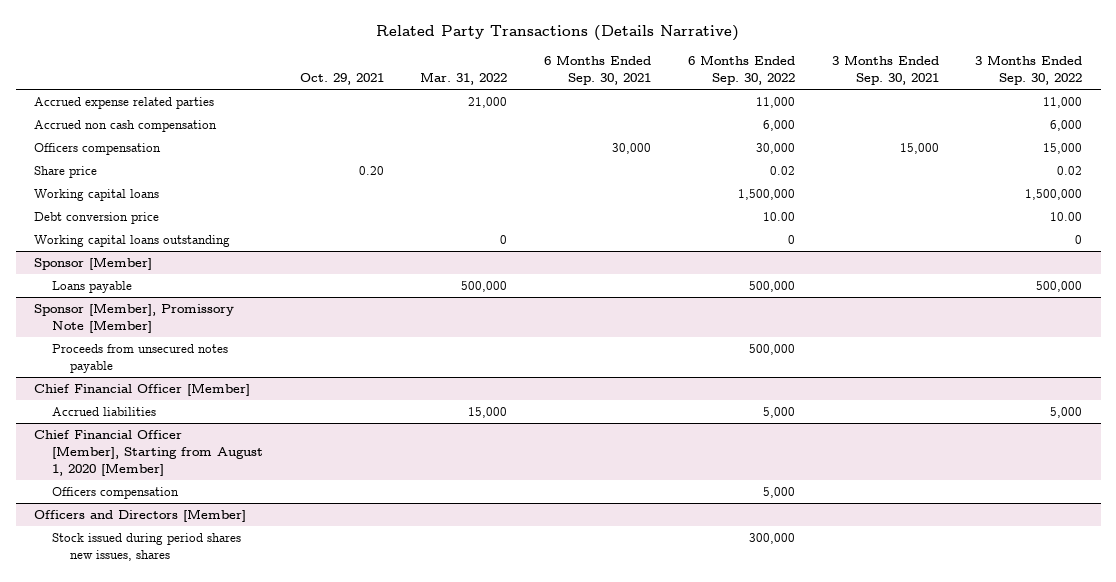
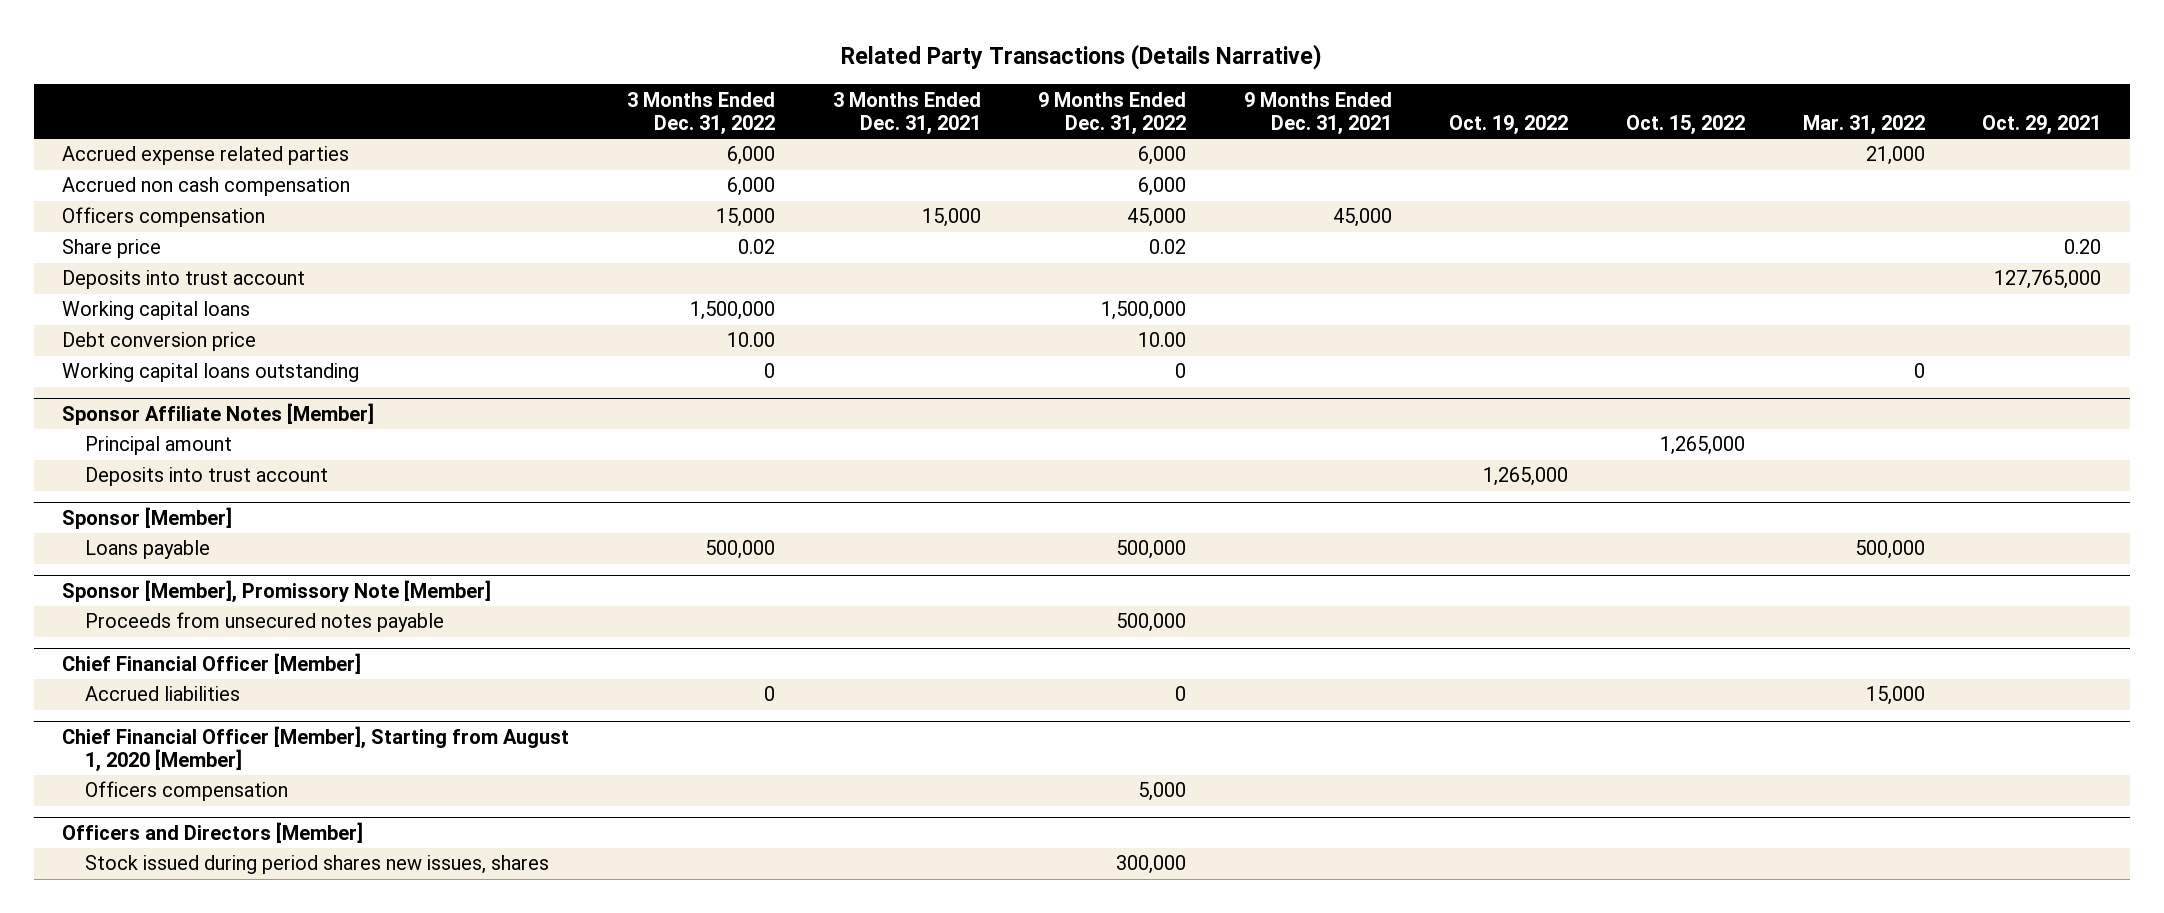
- | Oct. 29, 2021 | Mar. 31, 2022 | 6 Months Ended Sep. 30, 2021 | 6 Months Ended Sep. 30, 2022 | 3 Months Ended Sep. 30, 2021 | 3 Months Ended Sep. 30, 2022
+ | 3 Months Ended Dec. 31, 2022 | 3 Months Ended Dec. 31, 2021 | 9 Months Ended Dec. 31, 2022 | 9 Months Ended Dec. 31, 2021 | Oct. 19, 2022 | Oct. 15, 2022 | Mar. 31, 2022 | Oct. 29, 2021
+ Deposits into trust account | | | | | | | | 127,765,000
+ Sponsor Affiliate Notes [Member]
+ Principal amount | | | | | | 1,265,000 | |
+ Deposits into trust account | | | | | 1,265,000 | | |

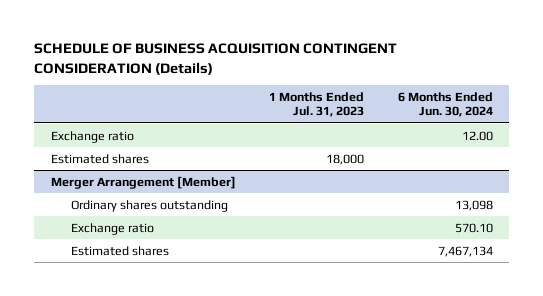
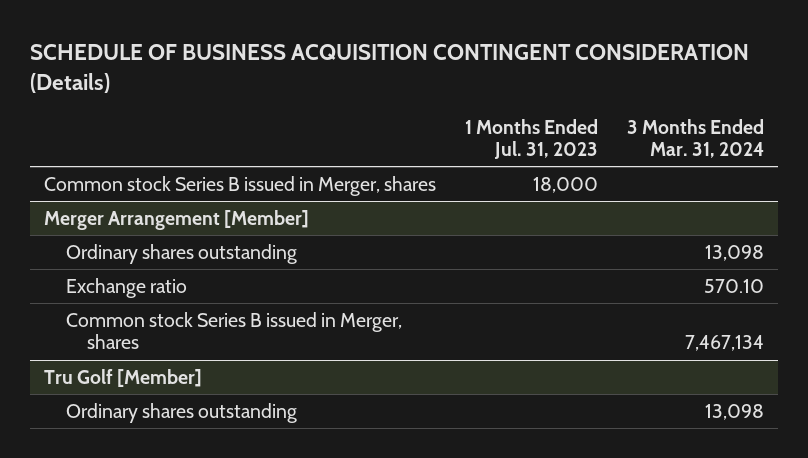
- | 1 Months Ended Jul. 31, 2023 | 6 Months Ended Jun. 30, 2024
+ | 1 Months Ended Jul. 31, 2023 | 3 Months Ended Mar. 31, 2024
- Exchange ratio | | 12.00
- Estimated shares | 18,000 |
+ Common stock Series B issued in Merger, shares | 18,000 |
@ Merger Arrangement [Member]
- Estimated shares | | 7,467,134
+ Common stock Series B issued in Merger, shares | | 7,467,134
+ Tru Golf [Member]
+ Ordinary shares outstanding | | 13,098

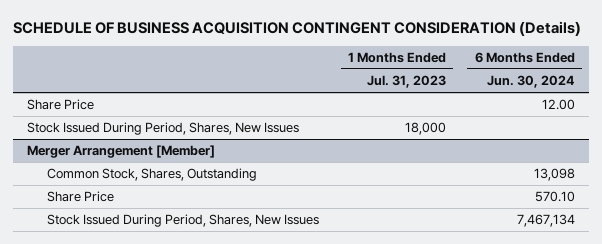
- | 1 Months Ended Jul. 31, 2023 | 3 Months Ended Mar. 31, 2024
+ | 1 Months Ended Jul. 31, 2023 | 6 Months Ended Jun. 30, 2024
- Common stock Series B issued in Merger, shares | 18,000 |
+ Share Price | | 12.00
+ Stock Issued During Period, Shares, New Issues | 18,000 |
@ Merger Arrangement [Member]
- Ordinary shares outstanding | | 13,098
- Exchange ratio | | 570.10
- Common stock Series B issued in Merger, shares | | 7,467,134
- Tru Golf [Member]
- Ordinary shares outstanding | | 13,098
@ Merger Arrangement [Member]
+ Common Stock, Shares, Outstanding | | 13,098
+ Share Price | | 570.10
+ Stock Issued During Period, Shares, New Issues | | 7,467,134

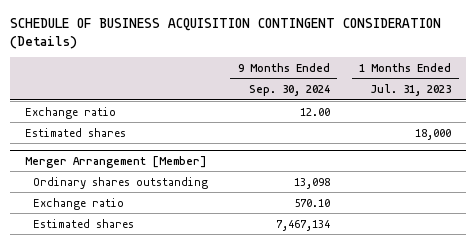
- | 1 Months Ended Jul. 31, 2023 | 6 Months Ended Jun. 30, 2024
+ | 9 Months Ended Sep. 30, 2024 | 1 Months Ended Jul. 31, 2023
- Share Price | | 12.00
- Stock Issued During Period, Shares, New Issues | 18,000 |
+ Exchange ratio | 12.00 |
+ Estimated shares | | 18,000
@ Merger Arrangement [Member]
- Common Stock, Shares, Outstanding | | 13,098
- Share Price | | 570.10
- Stock Issued During Period, Shares, New Issues | | 7,467,134
+ Ordinary shares outstanding | 13,098 |
+ Exchange ratio | 570.10 |
+ Estimated shares | 7,467,134 |

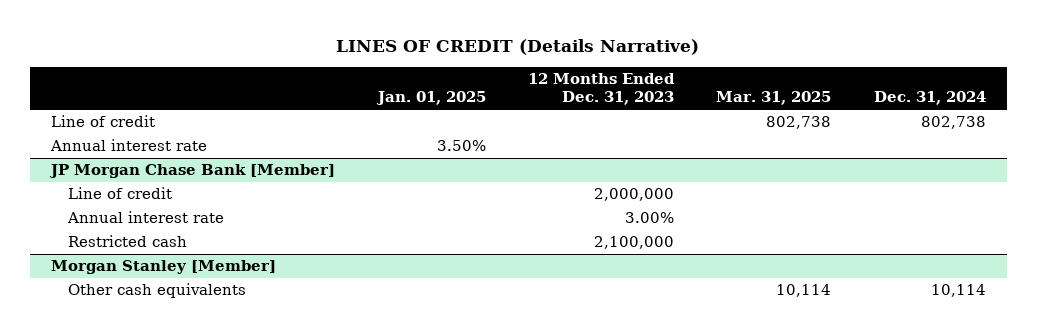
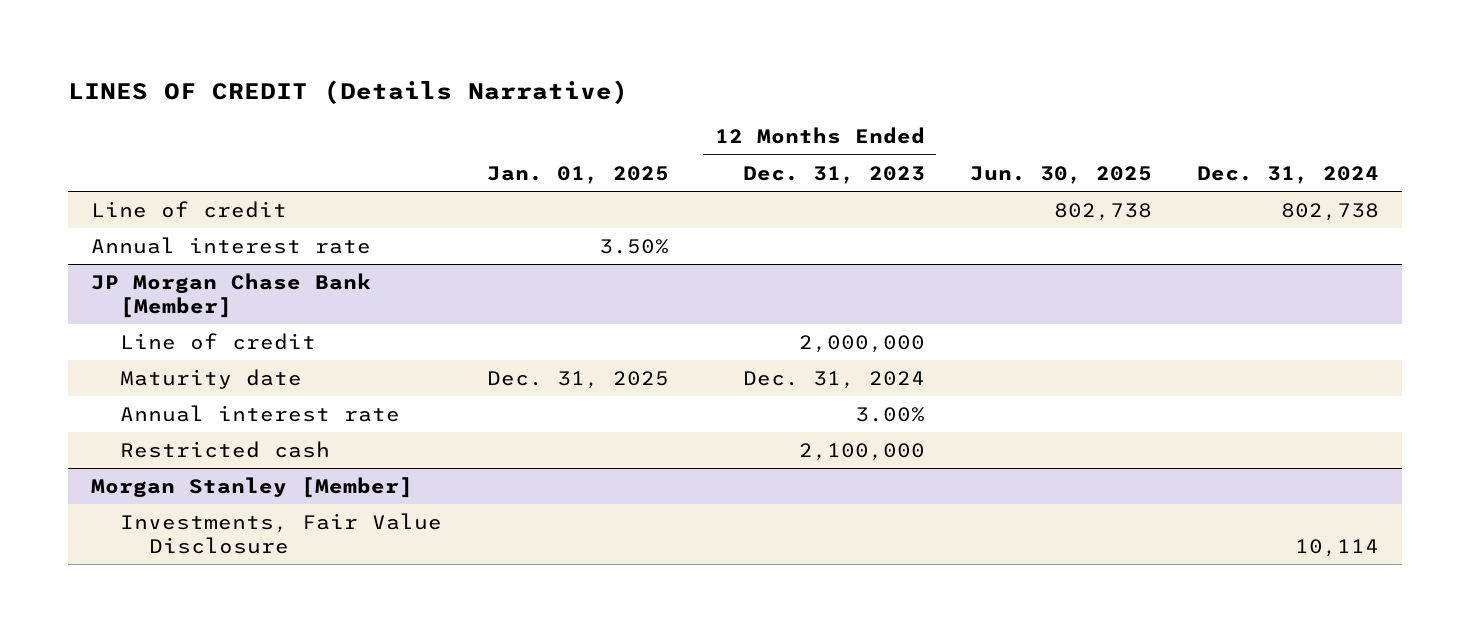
- | Jan. 01, 2025 | 12 Months Ended Dec. 31, 2023 | Mar. 31, 2025 | Dec. 31, 2024
+ | Jan. 01, 2025 | 12 Months Ended Dec. 31, 2023 | Jun. 30, 2025 | Dec. 31, 2024
@ JP Morgan Chase Bank [Member]
+ Maturity date | Dec. 31, 2025 | Dec. 31, 2024 | |
@ Morgan Stanley [Member]
- Other cash equivalents | | | 10,114 | 10,114
+ Investments, Fair Value Disclosure | | | | 10,114

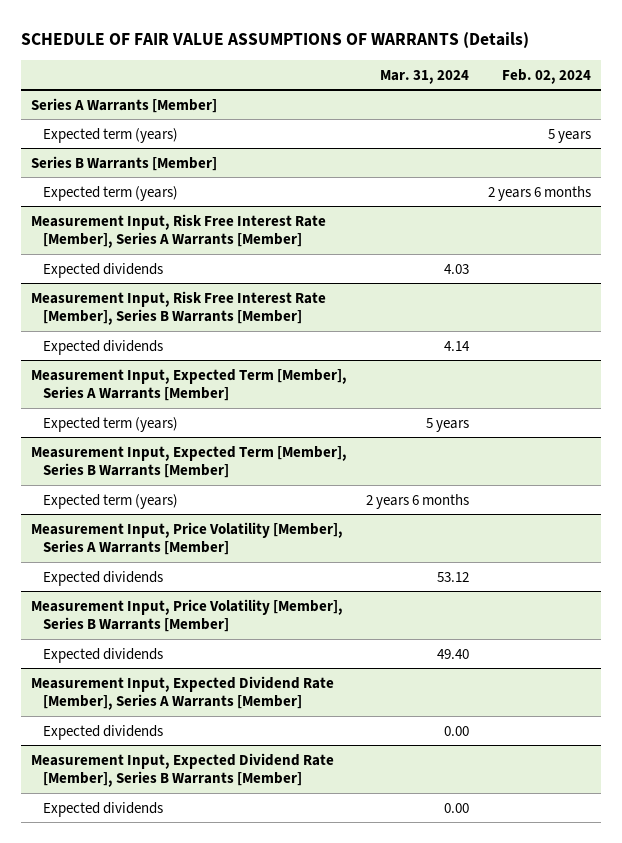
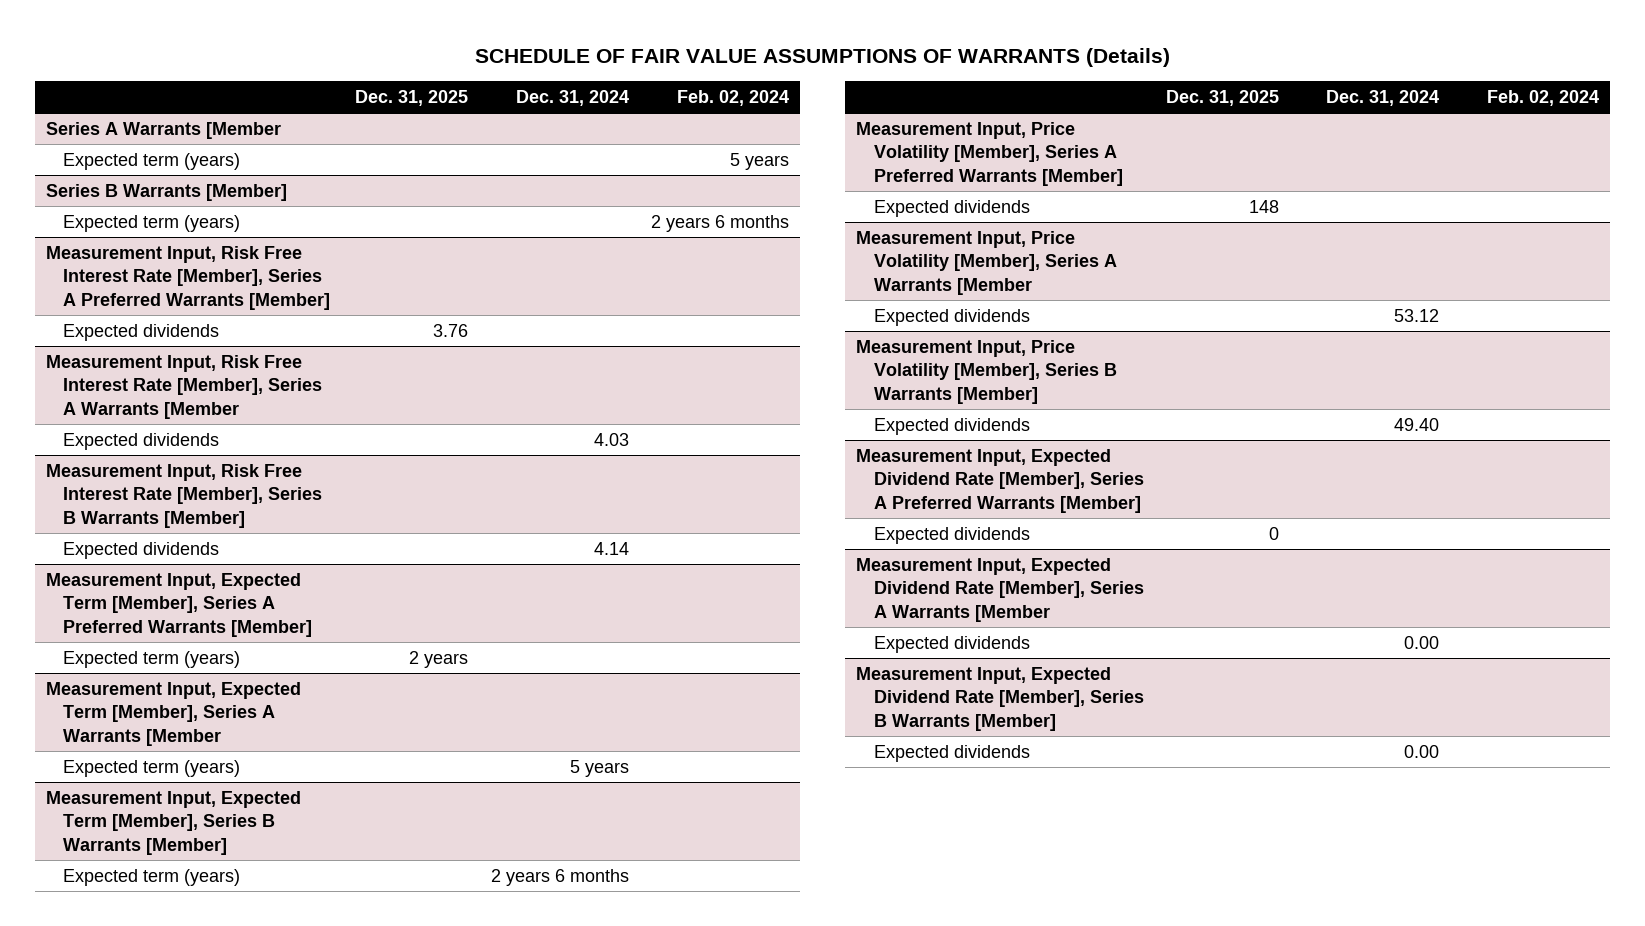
- | Mar. 31, 2024 | Feb. 02, 2024
+ | Dec. 31, 2025 | Dec. 31, 2024 | Feb. 02, 2024
- Series A Warrants [Member]
+ Series A Warrants [Member
- Measurement Input, Risk Free Interest Rate [Member], Series A Warrants [Member]
+ Measurement Input, Risk Free Interest Rate [Member], Series A Preferred Warrants [Member]
+ Expected dividends | 3.76 | |
+ Measurement Input, Risk Free Interest Rate [Member], Series A Warrants [Member
- Measurement Input, Expected Term [Member], Series A Warrants [Member]
+ Measurement Input, Expected Term [Member], Series A Preferred Warrants [Member]
+ Expected term (years) | 2 years | |
+ Measurement Input, Expected Term [Member], Series A Warrants [Member
- Measurement Input, Price Volatility [Member], Series A Warrants [Member]
+ Measurement Input, Price Volatility [Member], Series A Preferred Warrants [Member]
+ Expected dividends | 148 | |
+ Measurement Input, Price Volatility [Member], Series A Warrants [Member
- Measurement Input, Expected Dividend Rate [Member], Series A Warrants [Member]
+ Measurement Input, Expected Dividend Rate [Member], Series A Preferred Warrants [Member]
+ Expected dividends | 0 | |
+ Measurement Input, Expected Dividend Rate [Member], Series A Warrants [Member

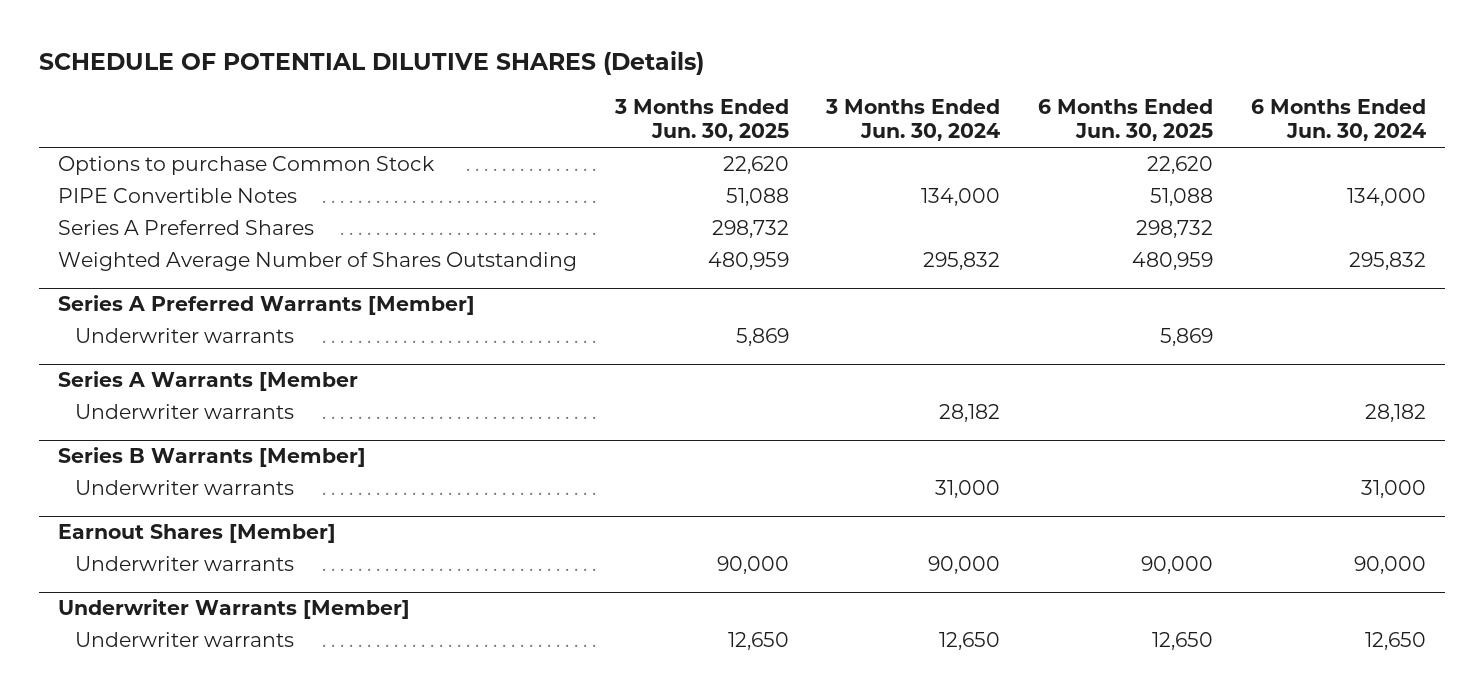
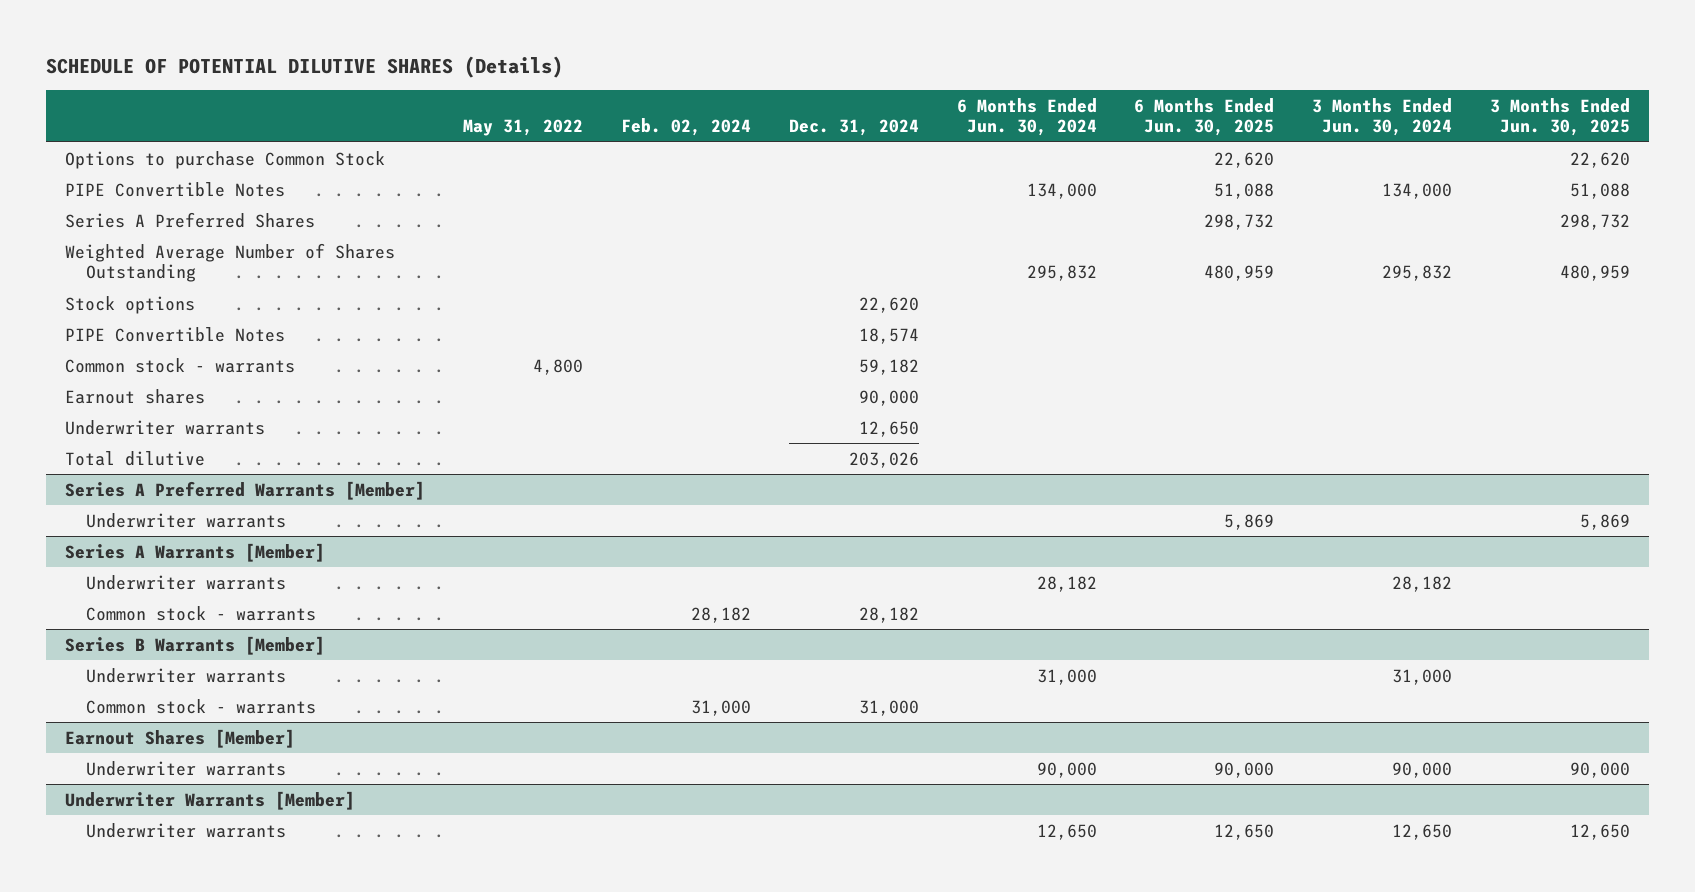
- | 3 Months Ended Jun. 30, 2025 | 3 Months Ended Jun. 30, 2024 | 6 Months Ended Jun. 30, 2025 | 6 Months Ended Jun. 30, 2024
+ | May 31, 2022 | Feb. 02, 2024 | Dec. 31, 2024 | 6 Months Ended Jun. 30, 2024 | 6 Months Ended Jun. 30, 2025 | 3 Months Ended Jun. 30, 2024 | 3 Months Ended Jun. 30, 2025
+ Stock options | | | 22,620 | | | |
+ PIPE Convertible Notes | | | 18,574 | | | |
+ Common stock - warrants | 4,800 | | 59,182 | | | |
+ Earnout shares | | | 90,000 | | | |
+ Underwriter warrants | | | 12,650 | | | |
+ Total dilutive | | | 203,026 | | | |
- Series A Warrants [Member
+ Series A Warrants [Member]
+ Common stock - warrants | | 28,182 | 28,182 | | | |
@ Series B Warrants [Member]
+ Common stock - warrants | | 31,000 | 31,000 | | | |

